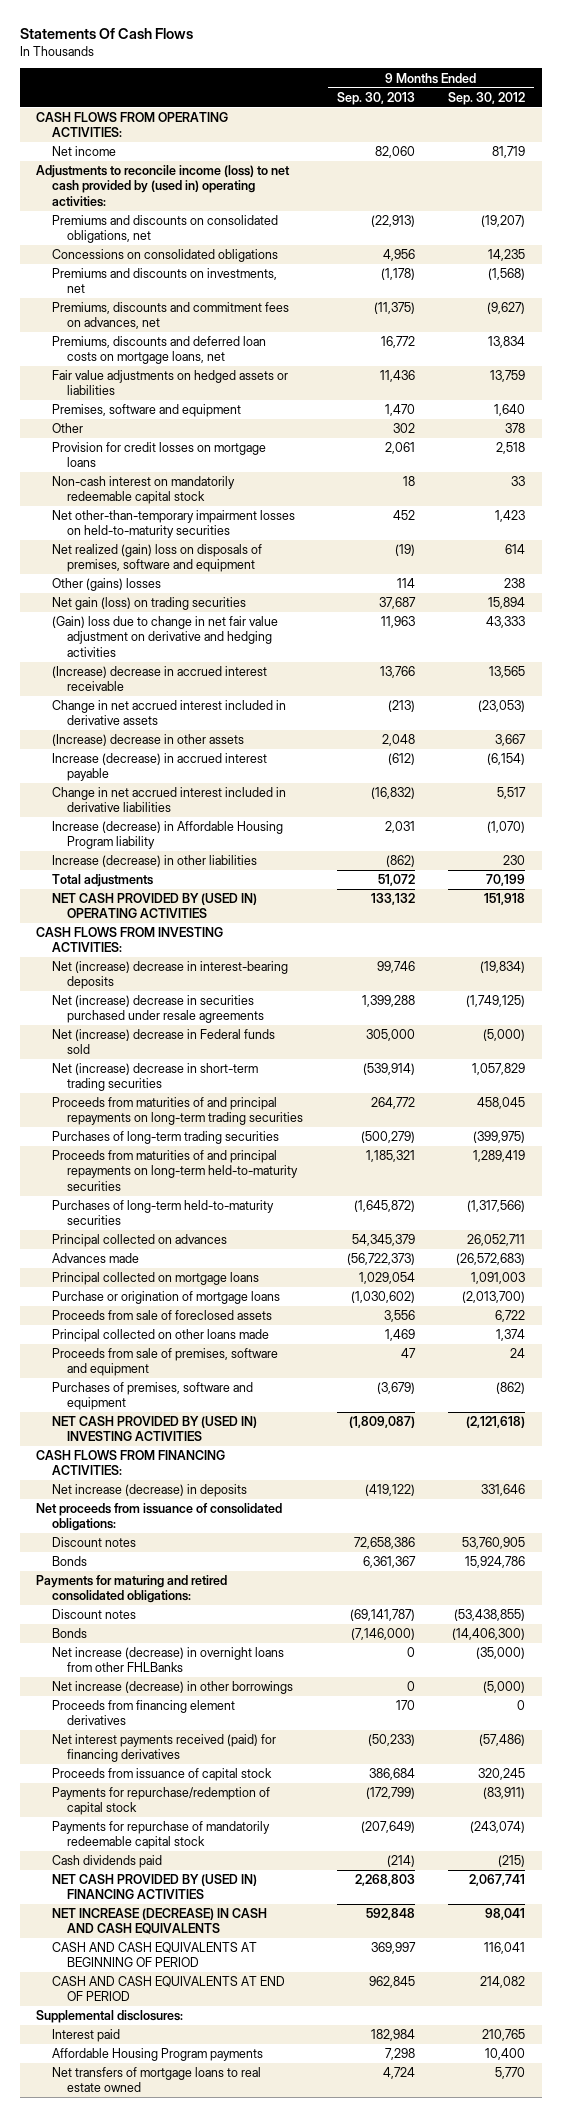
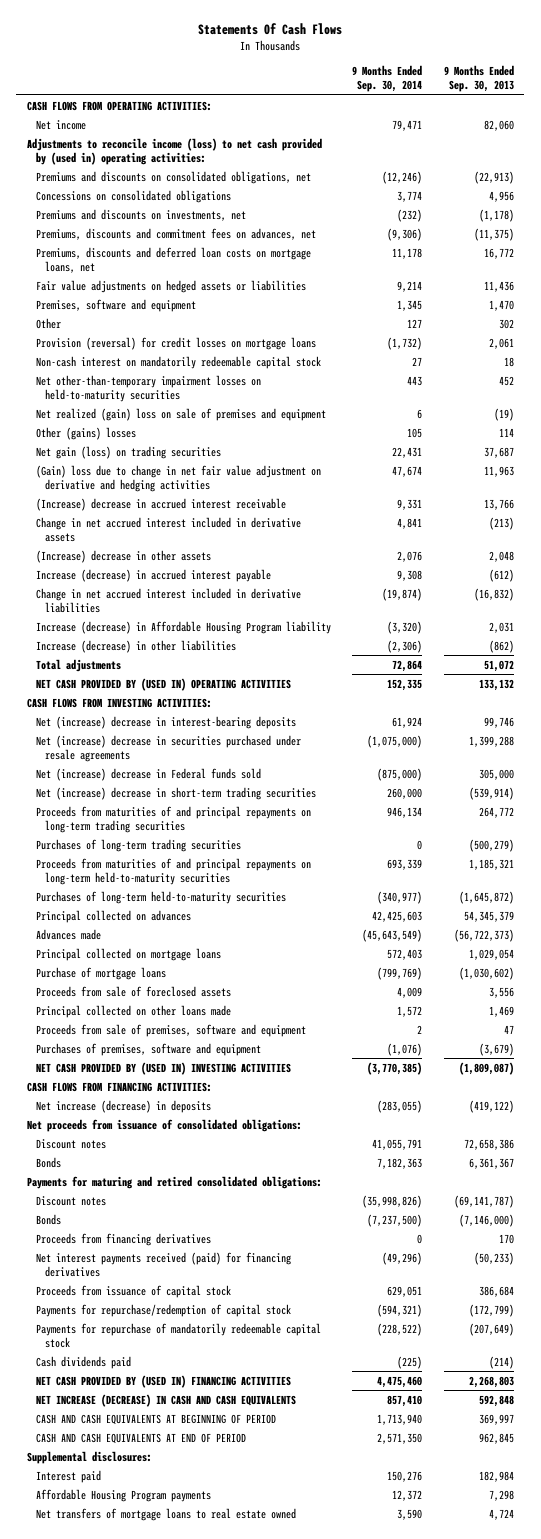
- | 9 Months Ended Sep. 30, 2013 | 9 Months Ended Sep. 30, 2012
+ | 9 Months Ended Sep. 30, 2014 | 9 Months Ended Sep. 30, 2013
- Provision for credit losses on mortgage loans | 2,061 | 2,518
+ Provision (reversal) for credit losses on mortgage loans | (1,732) | 2,061
- Net realized (gain) loss on disposals of premises, software and equipment | (19) | 614
+ Net realized (gain) loss on sale of premises and equipment | 6 | (19)
- Purchase or origination of mortgage loans | (1,030,602) | (2,013,700)
+ Purchase of mortgage loans | (799,769) | (1,030,602)
- Net increase (decrease) in overnight loans from other FHLBanks | 0 | (35,000)
- Net increase (decrease) in other borrowings | 0 | (5,000)
- Proceeds from financing element derivatives | 170 | 0
+ Proceeds from financing derivatives | 0 | 170

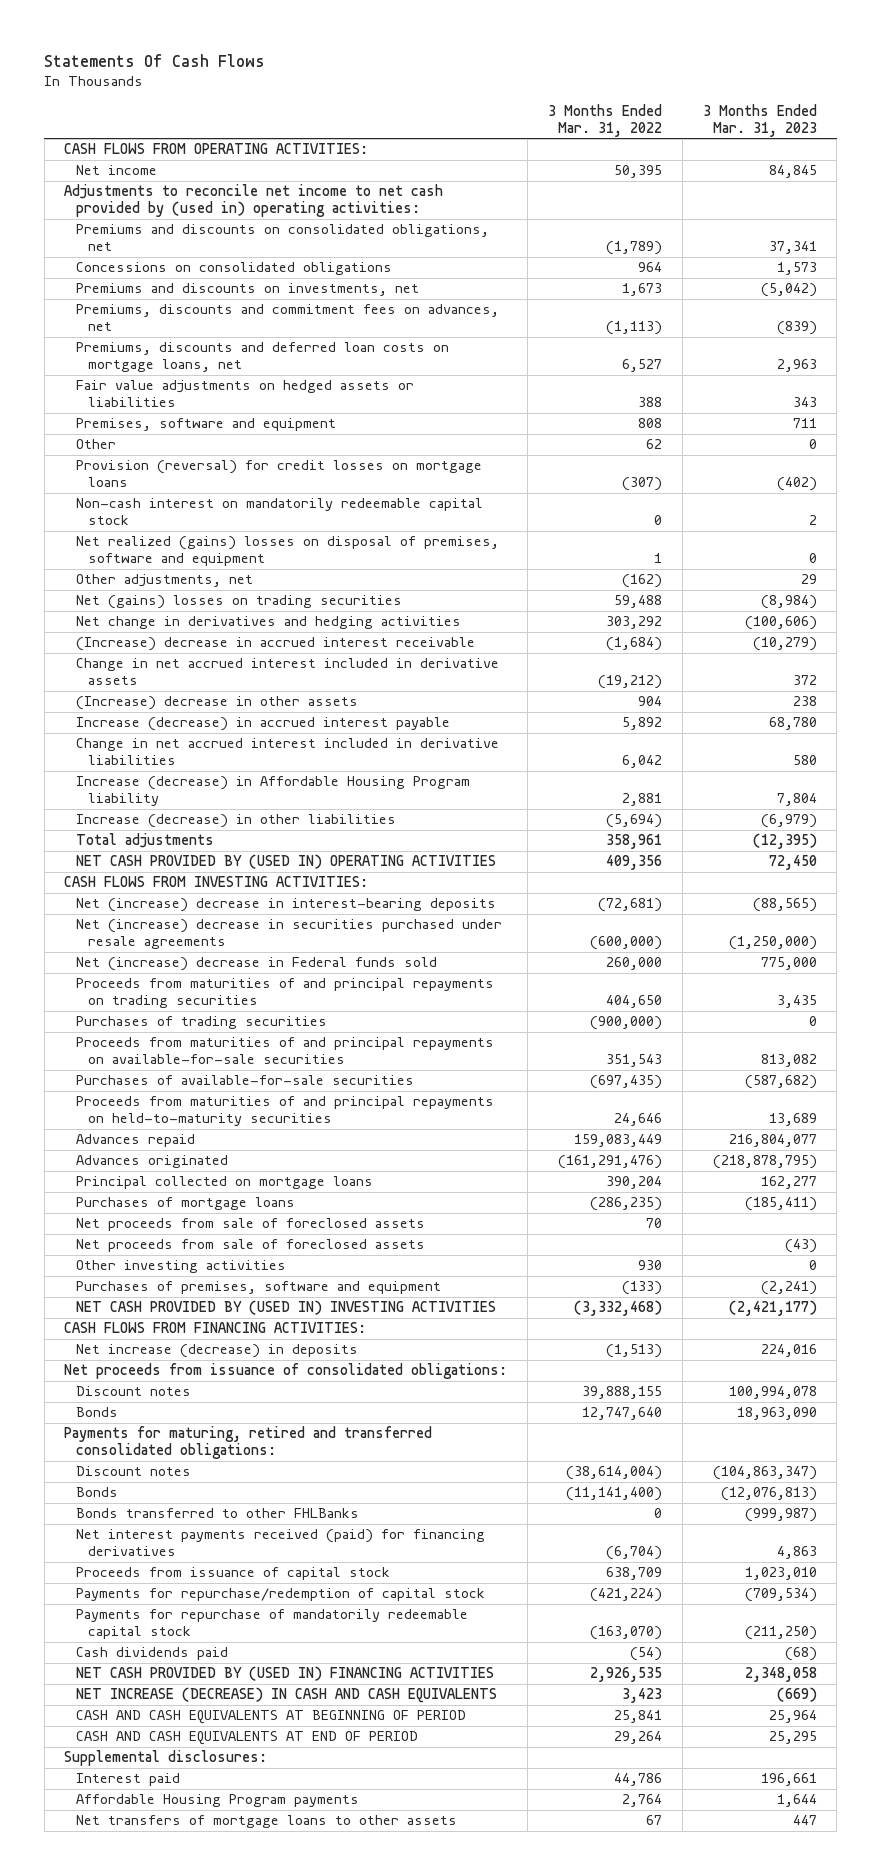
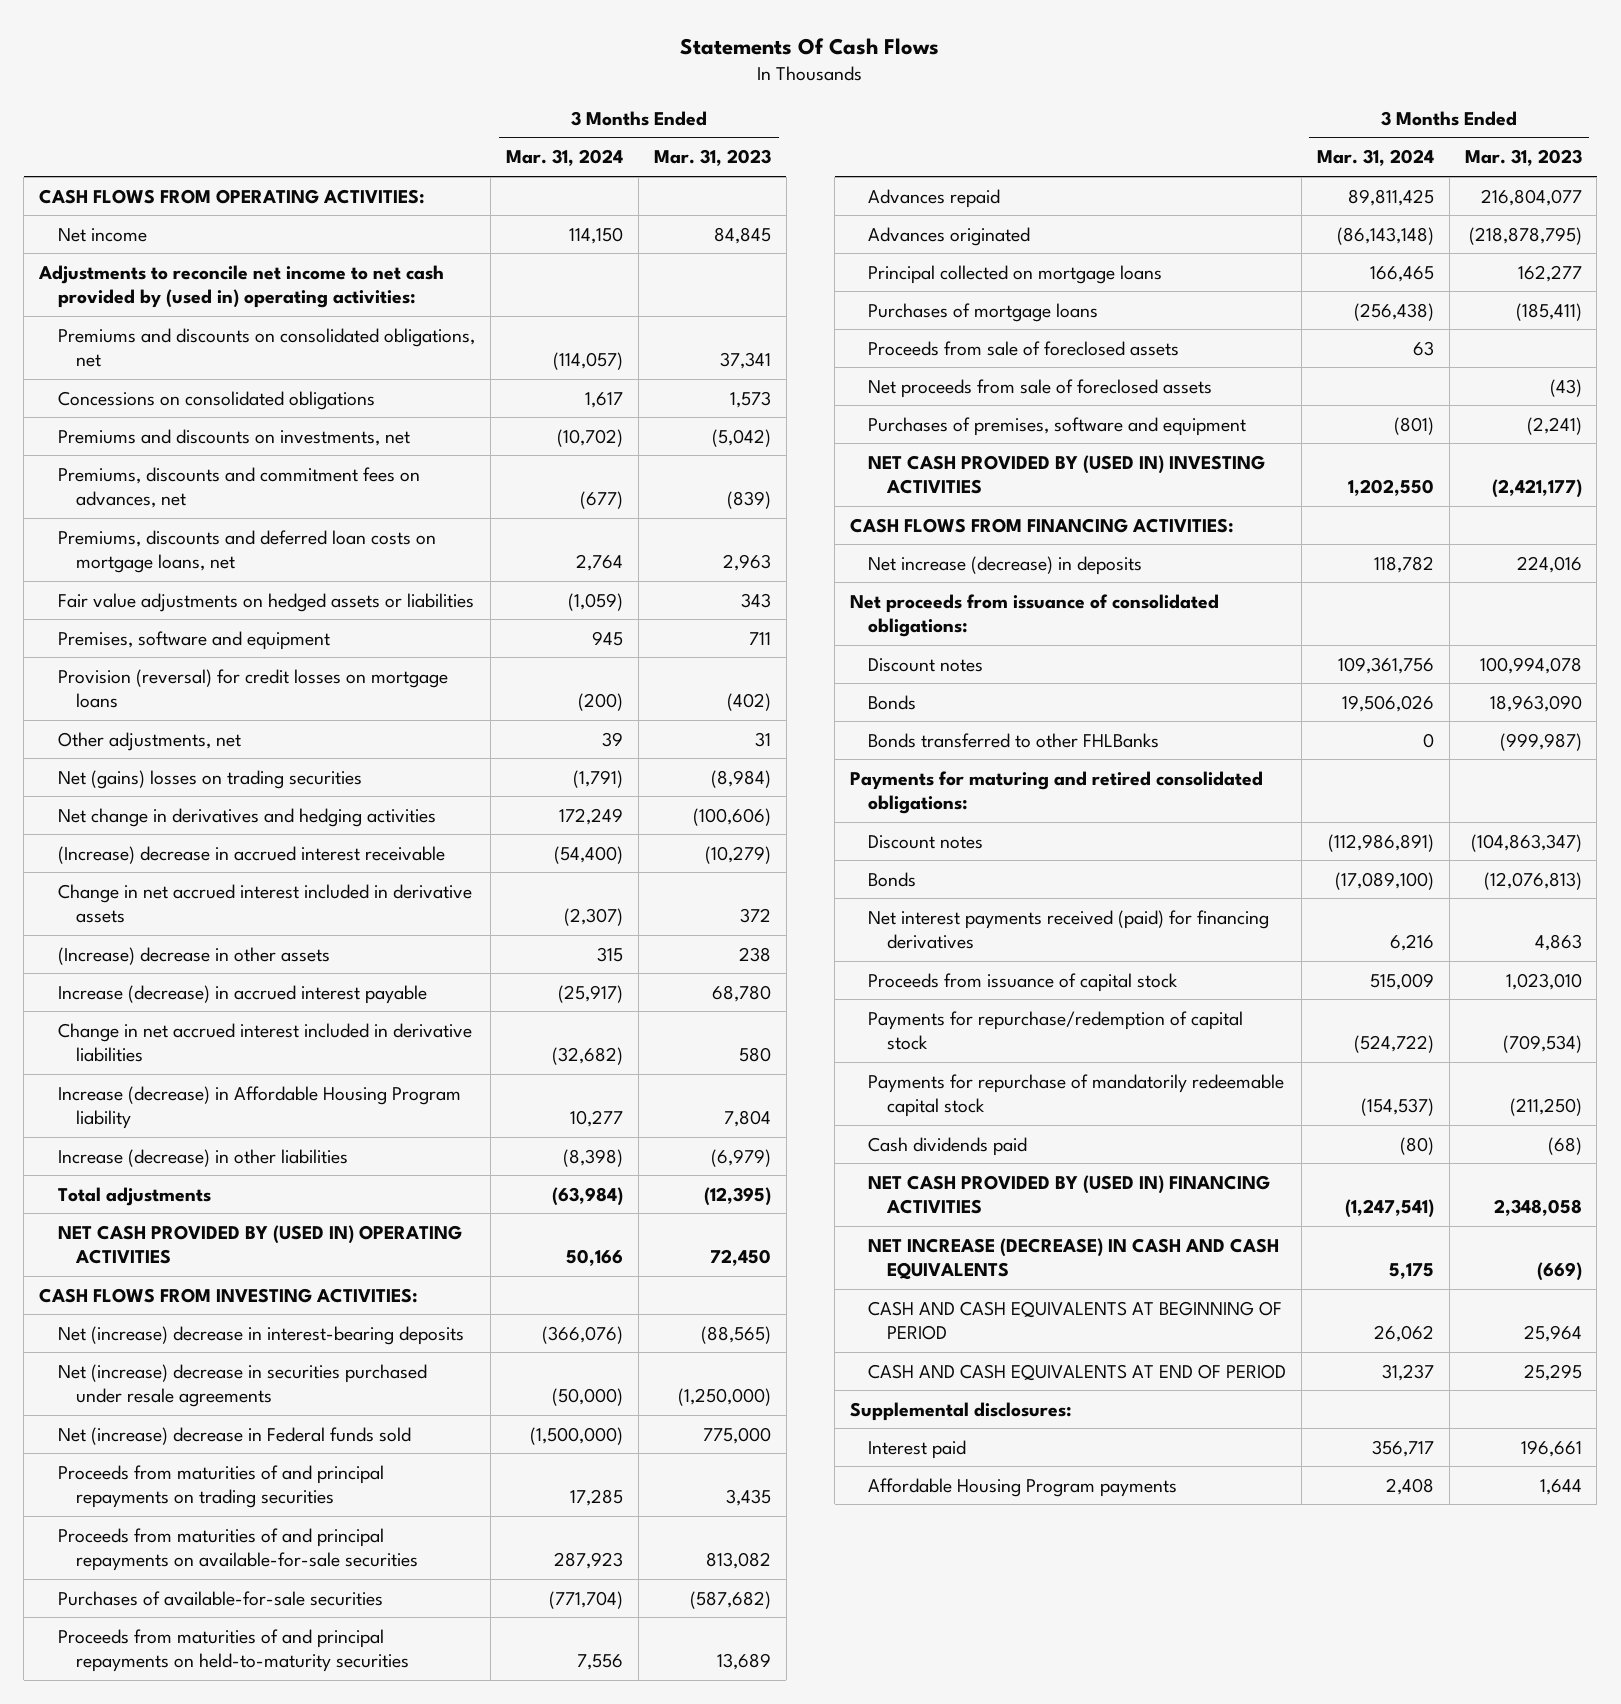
- | 3 Months Ended Mar. 31, 2022 | 3 Months Ended Mar. 31, 2023
+ | 3 Months Ended Mar. 31, 2024 | 3 Months Ended Mar. 31, 2023
- Other | 62 | 0
- Non-cash interest on mandatorily redeemable capital stock | 0 | 2
- Net realized (gains) losses on disposal of premises, software and equipment | 1 | 0
- Other adjustments, net | (162) | 29
+ Other adjustments, net | 39 | 31
- Purchases of trading securities | (900,000) | 0
- Net proceeds from sale of foreclosed assets | 70 |
+ Proceeds from sale of foreclosed assets | 63 |
- Other investing activities | 930 | 0
- Payments for maturing, retired and transferred consolidated obligations:
moved up: Bonds transferred to other FHLBanks | 0 | (999,987)
+ Payments for maturing and retired consolidated obligations:
- Net transfers of mortgage loans to other assets | 67 | 447

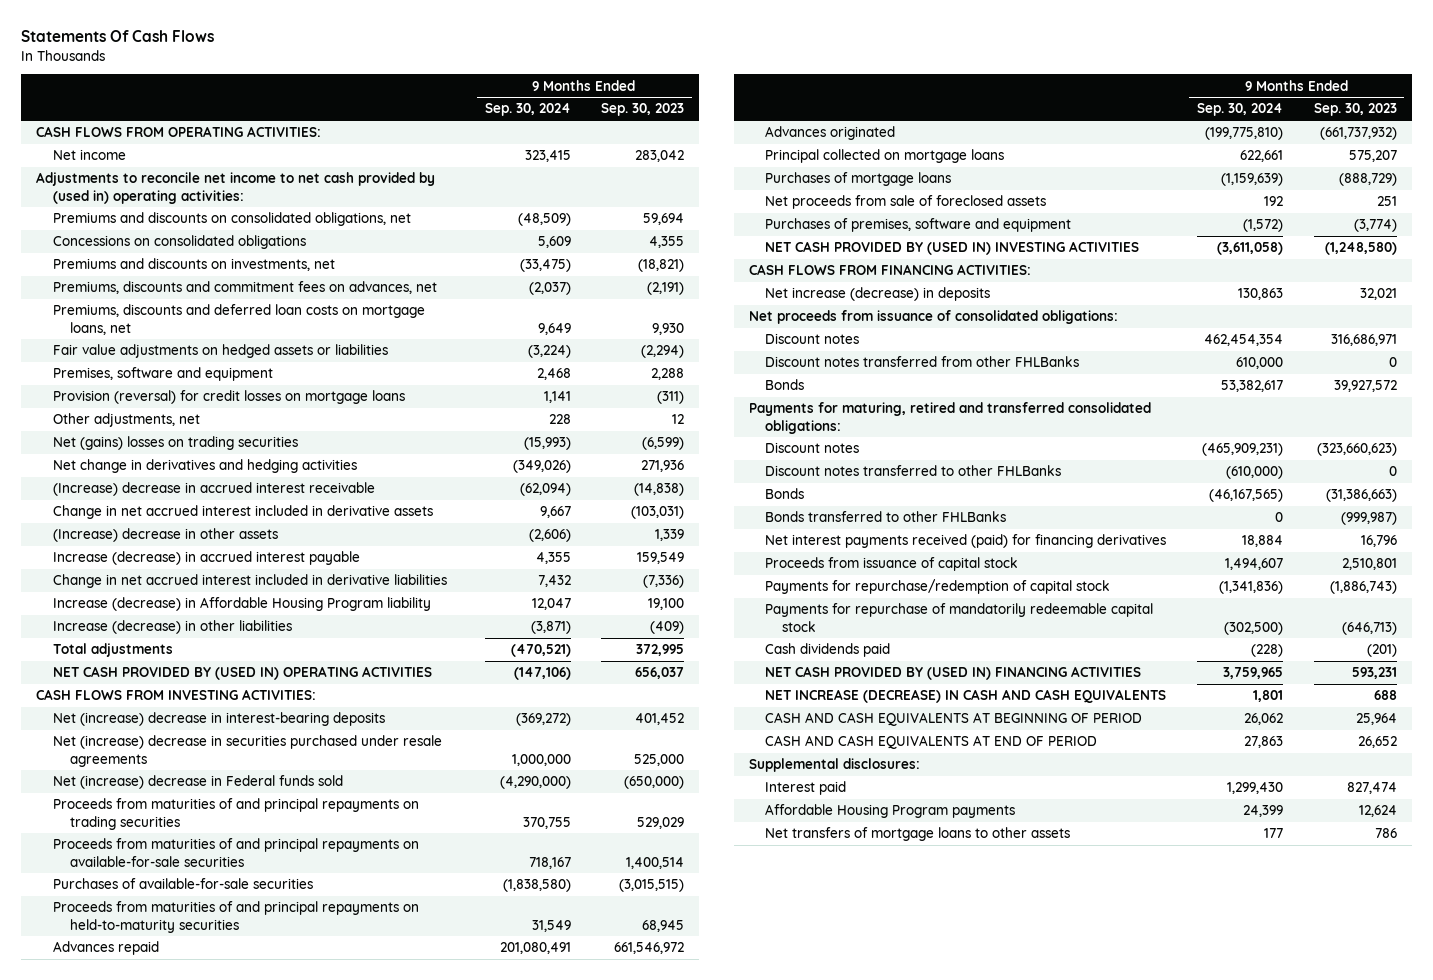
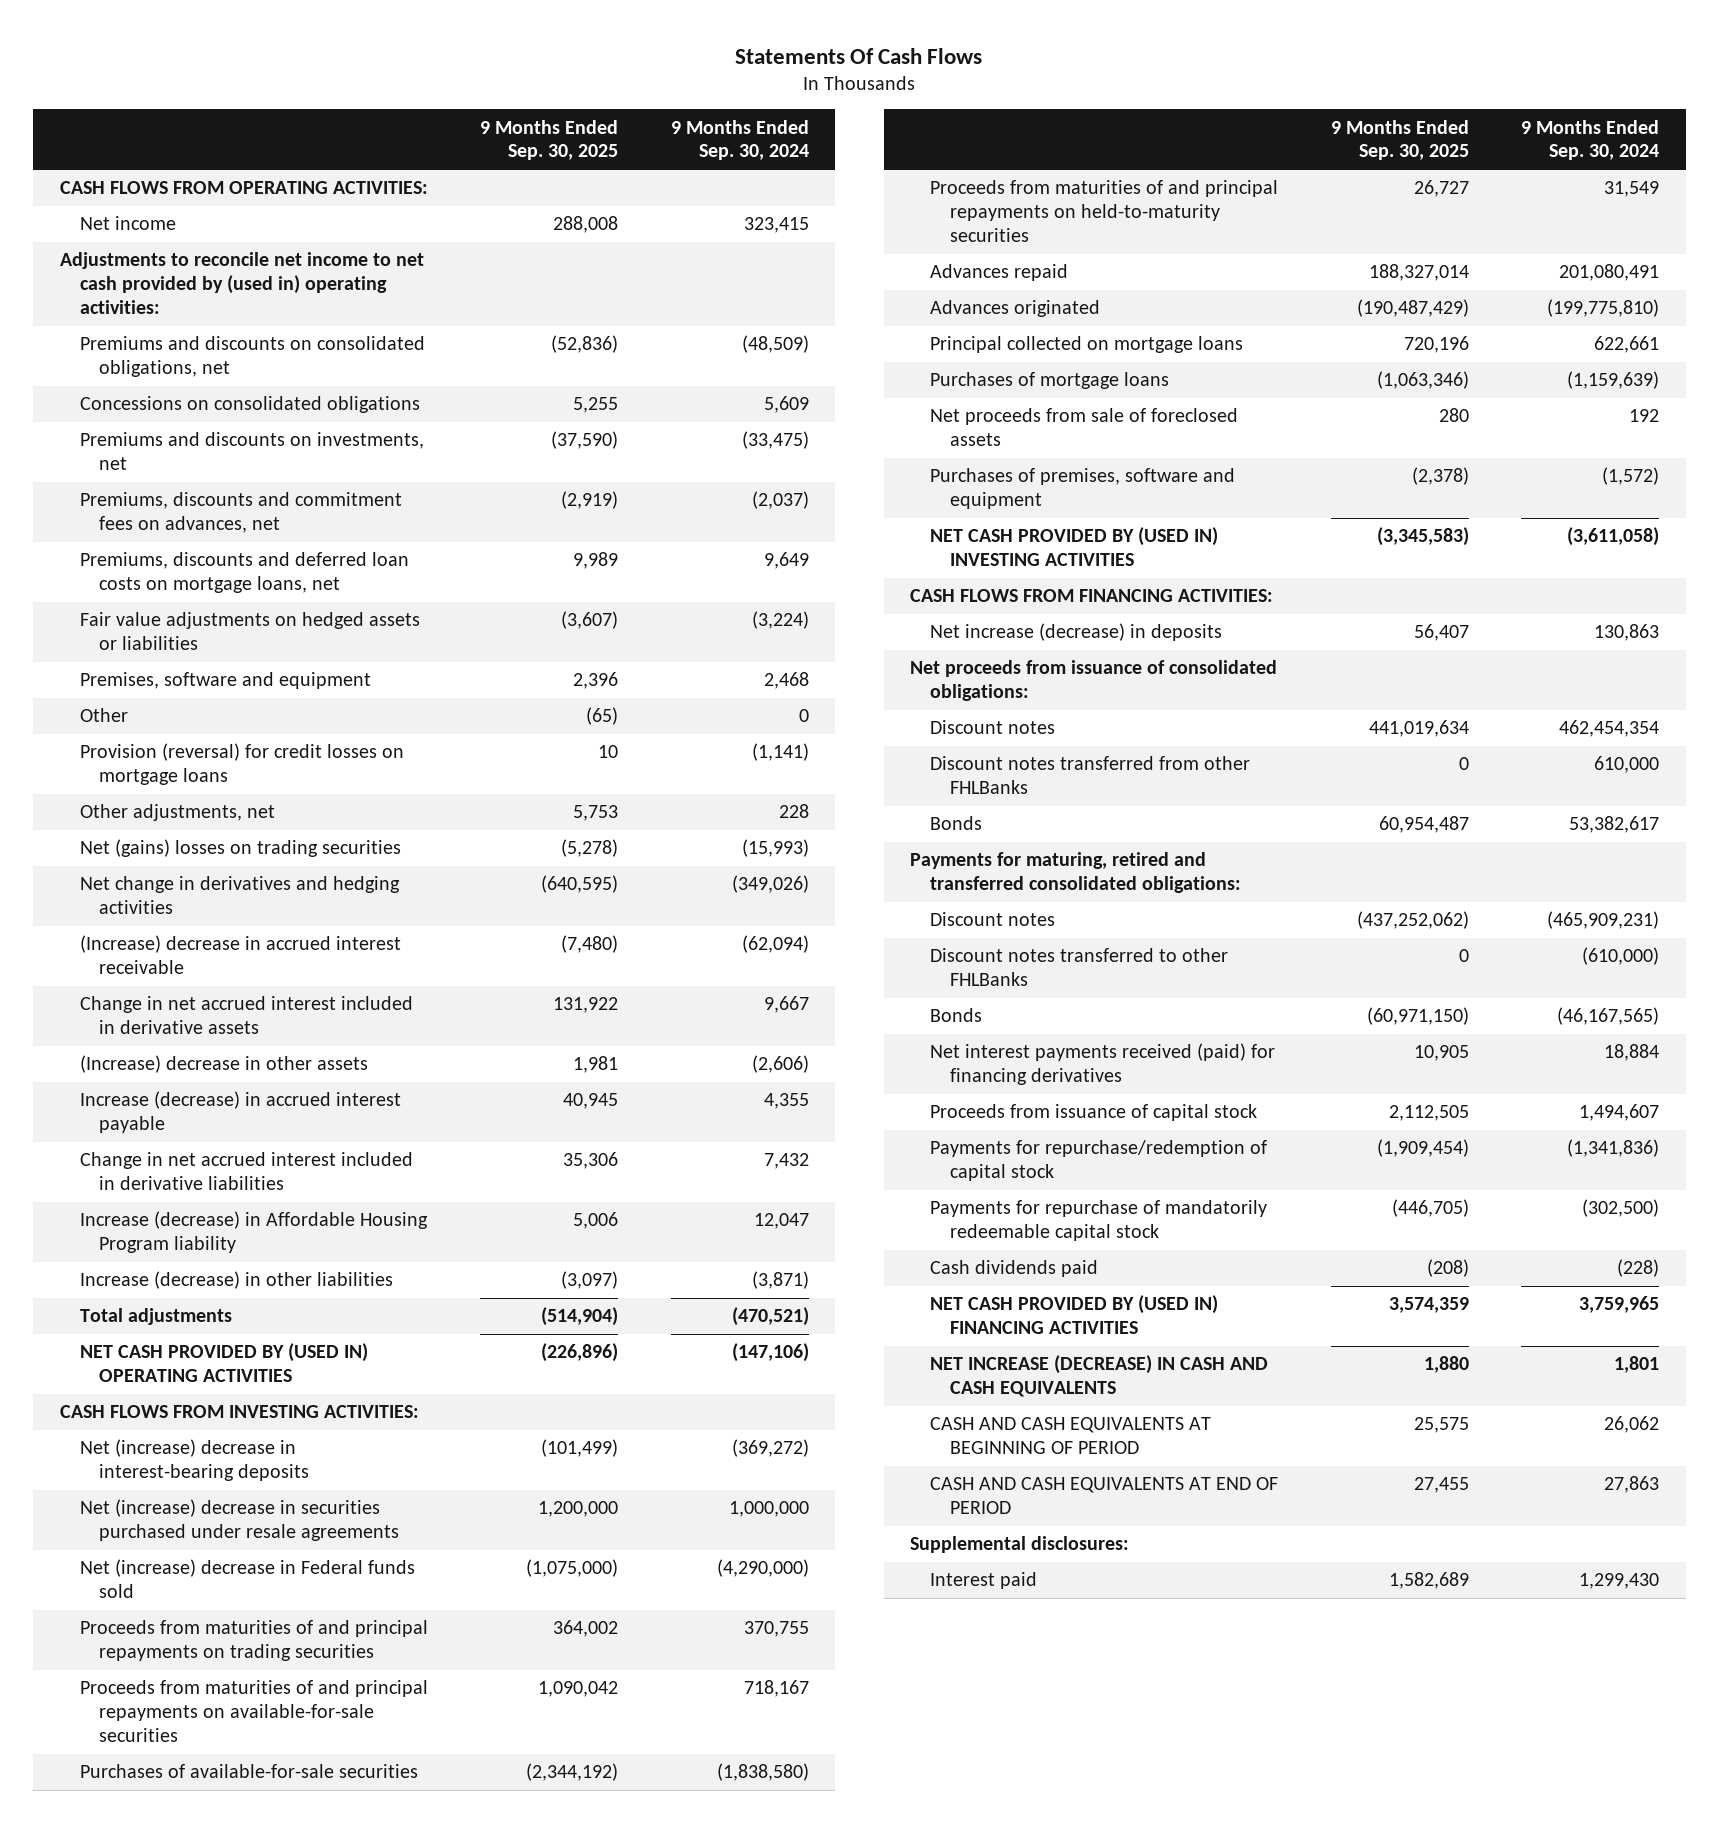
- | 9 Months Ended Sep. 30, 2024 | 9 Months Ended Sep. 30, 2023
+ | 9 Months Ended Sep. 30, 2025 | 9 Months Ended Sep. 30, 2024
- Provision (reversal) for credit losses on mortgage loans | 1,141 | (311)
+ Other | (65) | 0
+ Provision (reversal) for credit losses on mortgage loans | 10 | (1,141)
- Bonds transferred to other FHLBanks | 0 | (999,987)
- Affordable Housing Program payments | 24,399 | 12,624
- Net transfers of mortgage loans to other assets | 177 | 786

